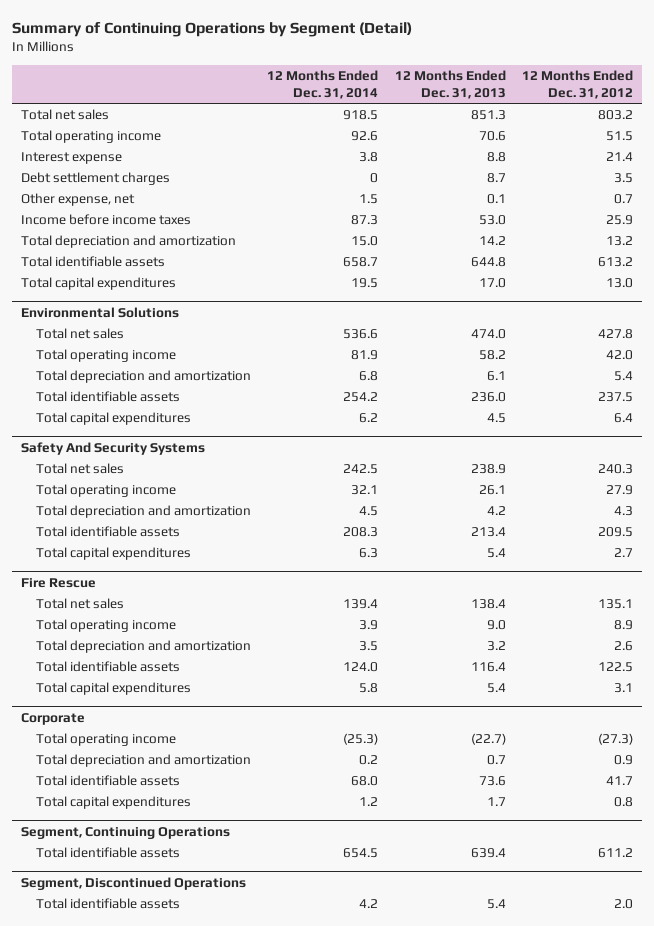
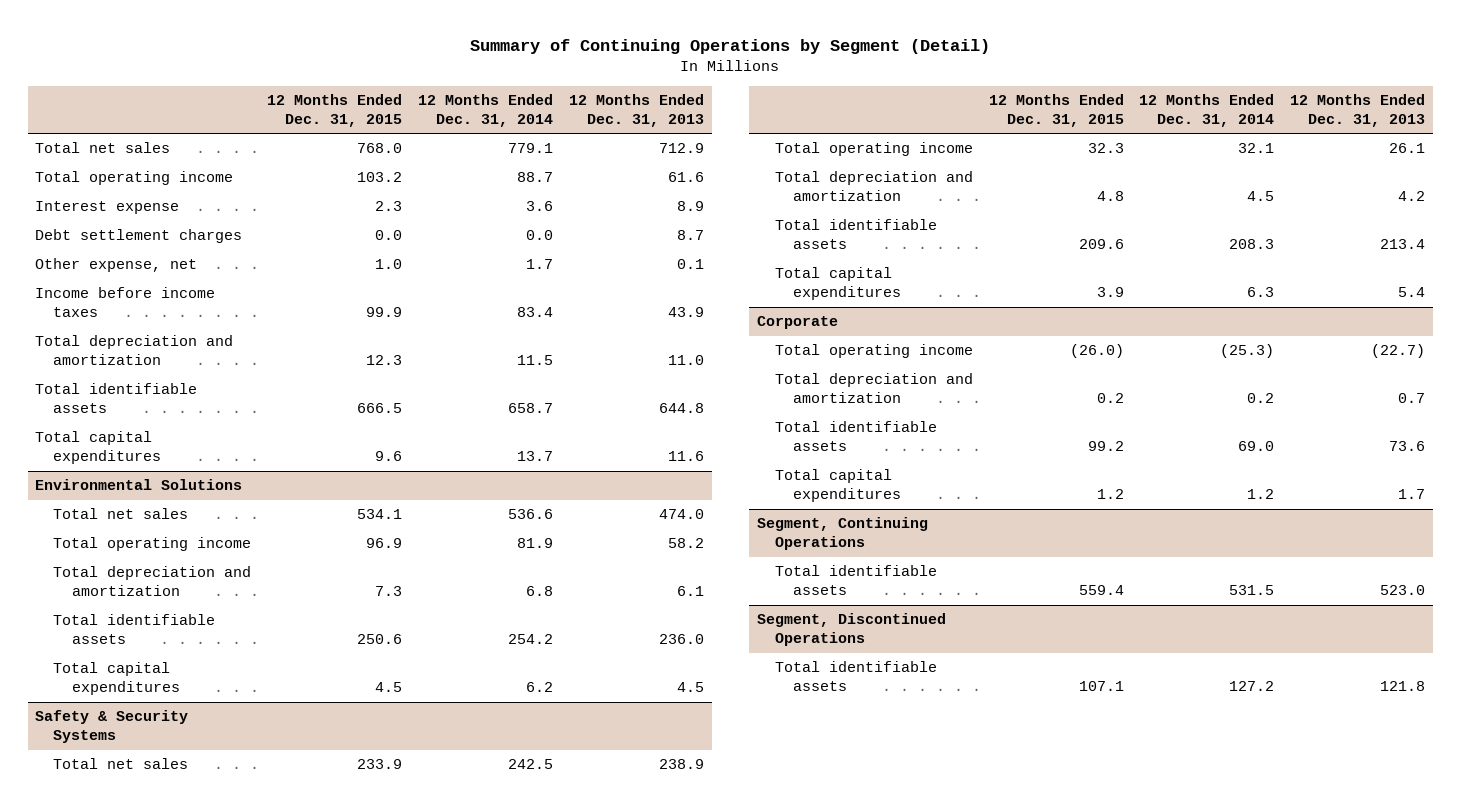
- | 12 Months Ended Dec. 31, 2014 | 12 Months Ended Dec. 31, 2013 | 12 Months Ended Dec. 31, 2012
+ | 12 Months Ended Dec. 31, 2015 | 12 Months Ended Dec. 31, 2014 | 12 Months Ended Dec. 31, 2013
- Total net sales | 918.5 | 851.3 | 803.2
- Total operating income | 92.6 | 70.6 | 51.5
- Interest expense | 3.8 | 8.8 | 21.4
- Debt settlement charges | 0 | 8.7 | 3.5
- Other expense, net | 1.5 | 0.1 | 0.7
- Income before income taxes | 87.3 | 53.0 | 25.9
- Total depreciation and amortization | 15.0 | 14.2 | 13.2
+ Total net sales | 768.0 | 779.1 | 712.9
+ Total operating income | 103.2 | 88.7 | 61.6
+ Interest expense | 2.3 | 3.6 | 8.9
+ Debt settlement charges | 0.0 | 0.0 | 8.7
+ Other expense, net | 1.0 | 1.7 | 0.1
+ Income before income taxes | 99.9 | 83.4 | 43.9
+ Total depreciation and amortization | 12.3 | 11.5 | 11.0
- Total capital expenditures | 19.5 | 17.0 | 13.0
+ Total capital expenditures | 9.6 | 13.7 | 11.6
- Safety And Security Systems
+ Safety & Security Systems
- Fire Rescue
- Total net sales | 139.4 | 138.4 | 135.1
- Total operating income | 3.9 | 9.0 | 8.9
- Total depreciation and amortization | 3.5 | 3.2 | 2.6
- Total identifiable assets | 124.0 | 116.4 | 122.5
- Total capital expenditures | 5.8 | 5.4 | 3.1
@ Corporate
- Total identifiable assets | 68.0 | 73.6 | 41.7
+ Total identifiable assets | 99.2 | 69.0 | 73.6
@ Segment, Continuing Operations
- Total identifiable assets | 654.5 | 639.4 | 611.2
+ Total identifiable assets | 559.4 | 531.5 | 523.0
@ Segment, Discontinued Operations
- Total identifiable assets | 4.2 | 5.4 | 2.0
+ Total identifiable assets | 107.1 | 127.2 | 121.8

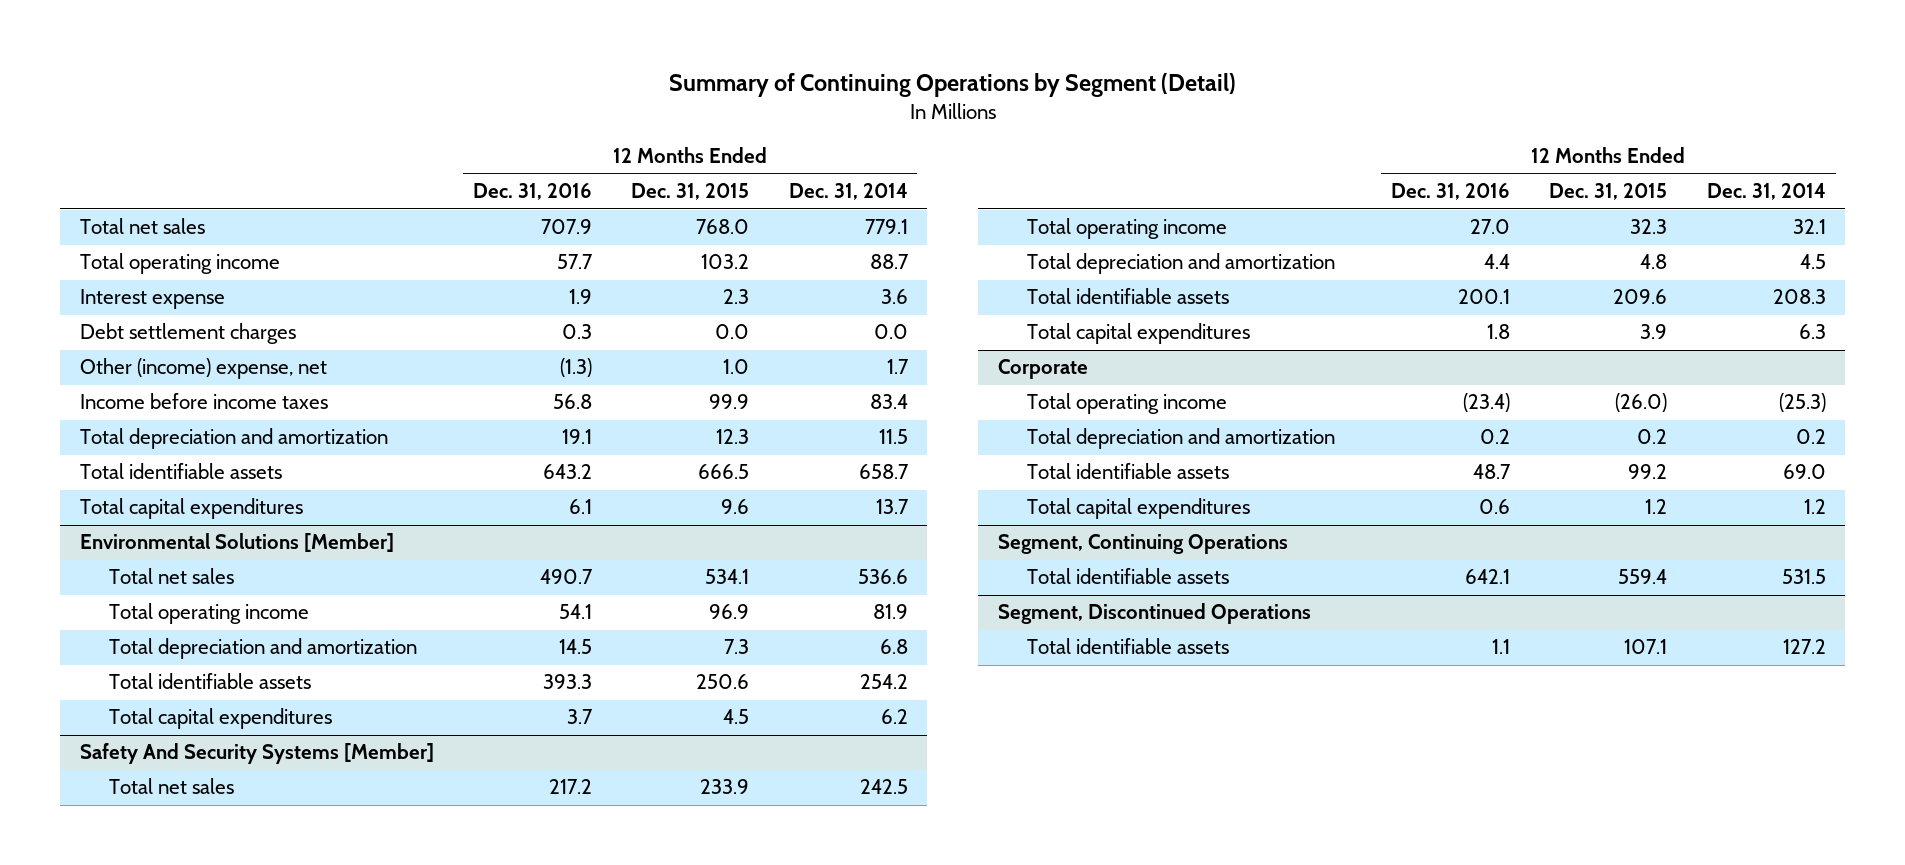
- | 12 Months Ended Dec. 31, 2015 | 12 Months Ended Dec. 31, 2014 | 12 Months Ended Dec. 31, 2013
+ | 12 Months Ended Dec. 31, 2016 | 12 Months Ended Dec. 31, 2015 | 12 Months Ended Dec. 31, 2014
- Other expense, net | 1.0 | 1.7 | 0.1
+ Other (income) expense, net | (1.3) | 1.0 | 1.7
- Environmental Solutions
+ Environmental Solutions [Member]
- Safety & Security Systems
+ Safety And Security Systems [Member]

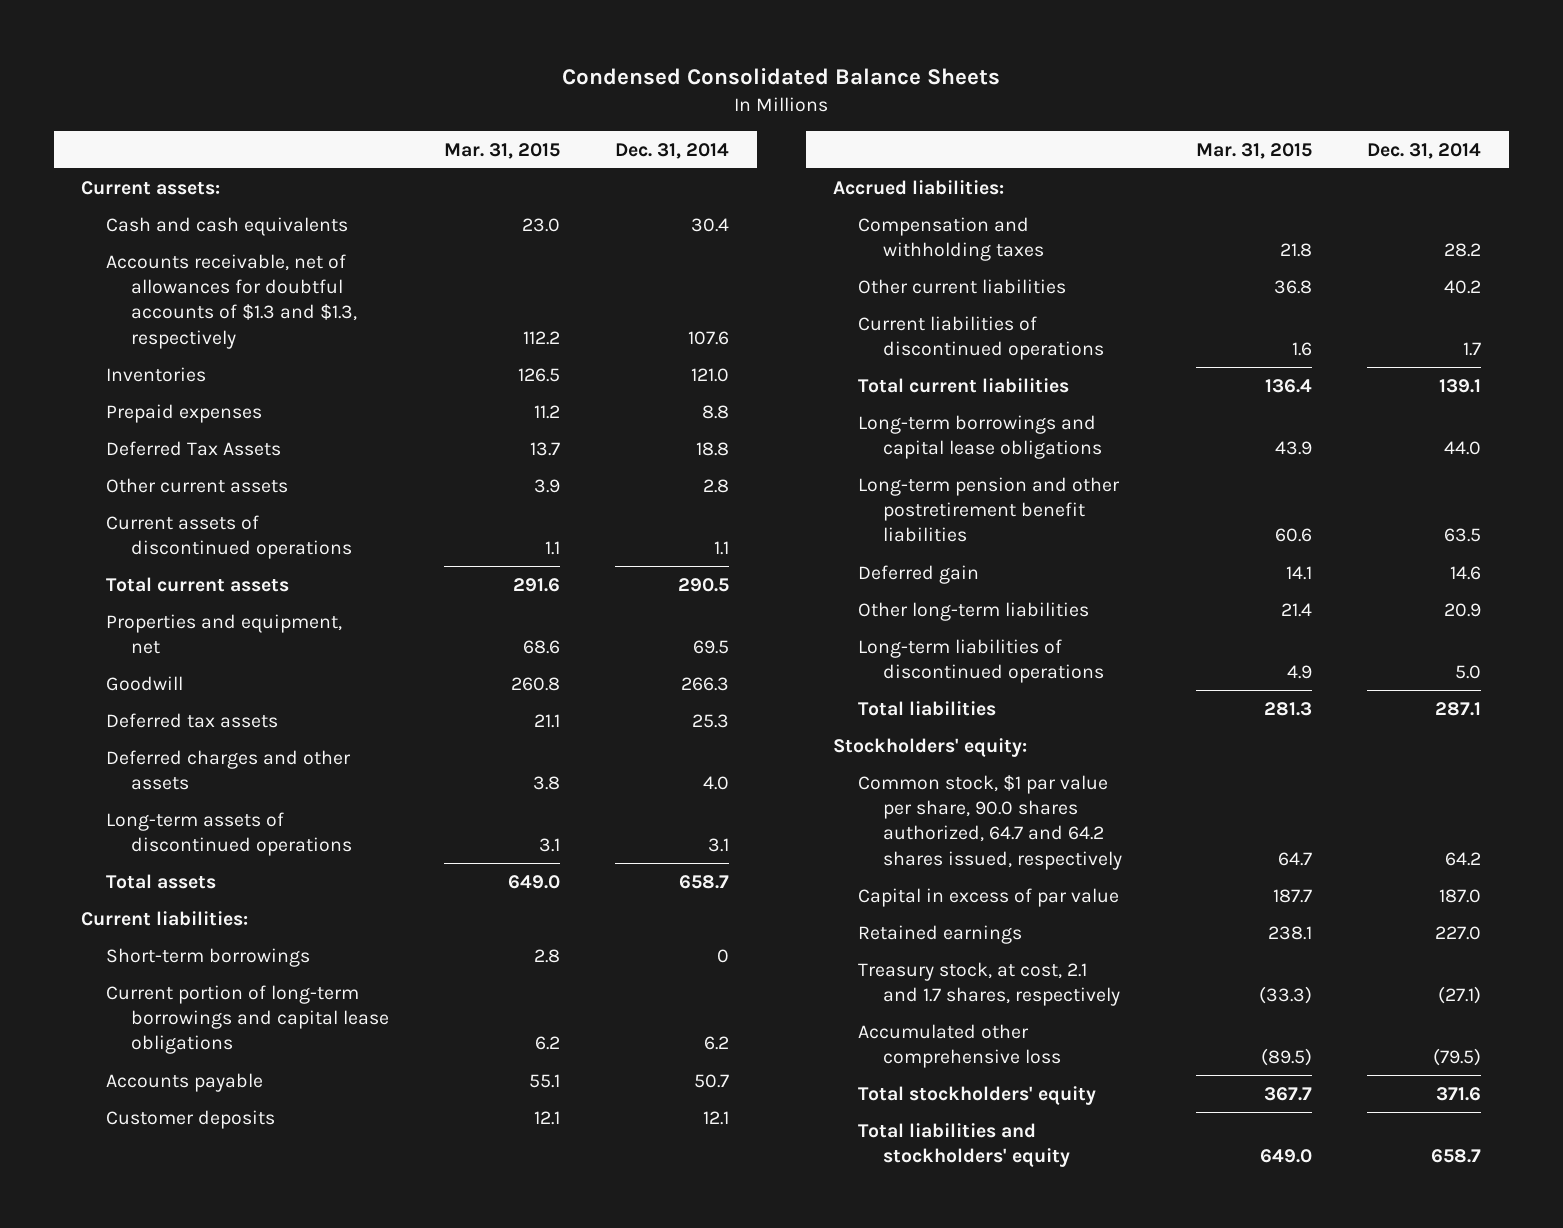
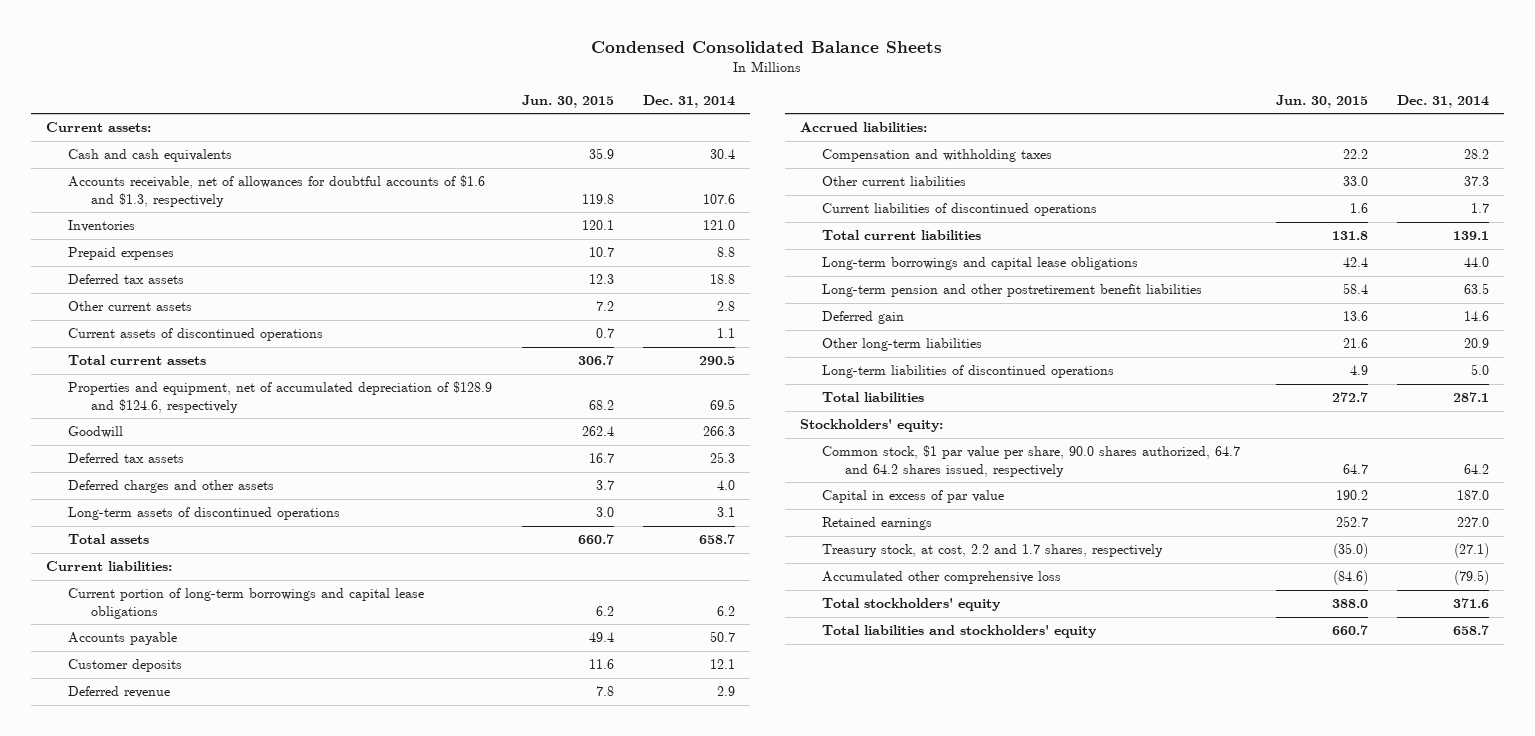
- | Mar. 31, 2015 | Dec. 31, 2014
+ | Jun. 30, 2015 | Dec. 31, 2014
- Accounts receivable, net of allowances for doubtful accounts of $1.3 and $1.3, respectively | 112.2 | 107.6
+ Accounts receivable, net of allowances for doubtful accounts of $1.6 and $1.3, respectively | 119.8 | 107.6
- Deferred Tax Assets | 13.7 | 18.8
+ Deferred tax assets | 12.3 | 18.8
- Properties and equipment, net | 68.6 | 69.5
+ Properties and equipment, net of accumulated depreciation of $128.9 and $124.6, respectively | 68.2 | 69.5
- Short-term borrowings | 2.8 | 0
+ Deferred revenue | 7.8 | 2.9
- Other current liabilities | 36.8 | 40.2
+ Other current liabilities | 33.0 | 37.3
- Treasury stock, at cost, 2.1 and 1.7 shares, respectively | (33.3) | (27.1)
+ Treasury stock, at cost, 2.2 and 1.7 shares, respectively | (35.0) | (27.1)

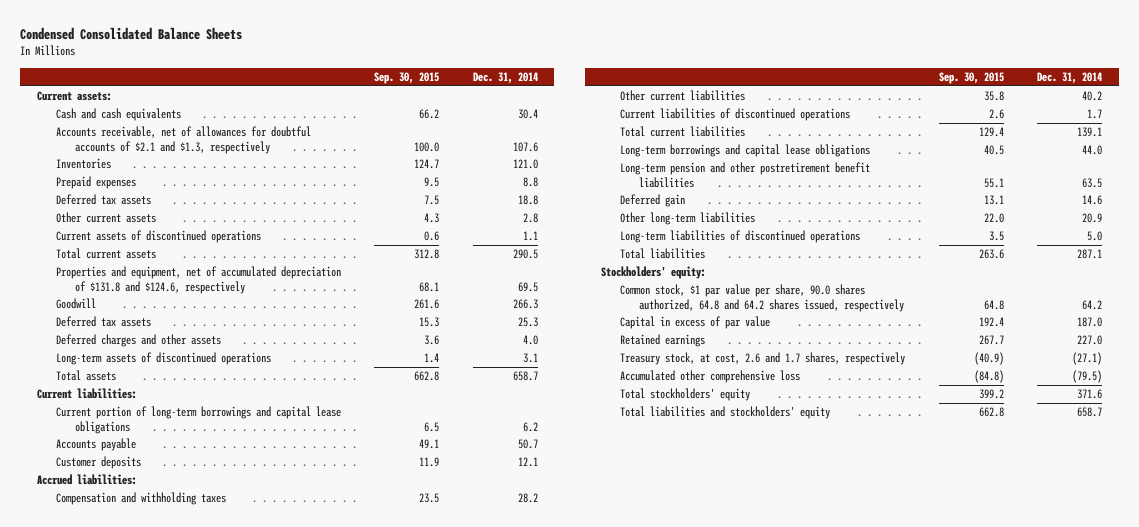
- | Jun. 30, 2015 | Dec. 31, 2014
+ | Sep. 30, 2015 | Dec. 31, 2014
- Accounts receivable, net of allowances for doubtful accounts of $1.6 and $1.3, respectively | 119.8 | 107.6
+ Accounts receivable, net of allowances for doubtful accounts of $2.1 and $1.3, respectively | 100.0 | 107.6
- Properties and equipment, net of accumulated depreciation of $128.9 and $124.6, respectively | 68.2 | 69.5
+ Properties and equipment, net of accumulated depreciation of $131.8 and $124.6, respectively | 68.1 | 69.5
- Deferred revenue | 7.8 | 2.9
- Other current liabilities | 33.0 | 37.3
+ Other current liabilities | 35.8 | 40.2
- Common stock, $1 par value per share, 90.0 shares authorized, 64.7 and 64.2 shares issued, respectively | 64.7 | 64.2
+ Common stock, $1 par value per share, 90.0 shares authorized, 64.8 and 64.2 shares issued, respectively | 64.8 | 64.2
- Treasury stock, at cost, 2.2 and 1.7 shares, respectively | (35.0) | (27.1)
+ Treasury stock, at cost, 2.6 and 1.7 shares, respectively | (40.9) | (27.1)

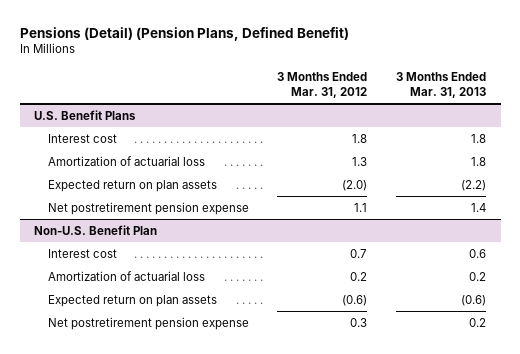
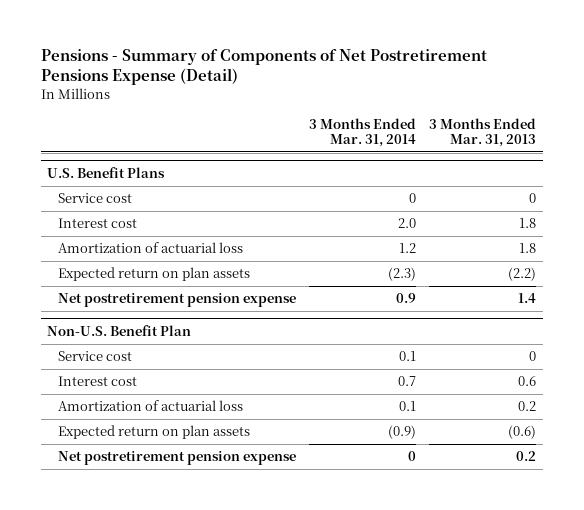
- Pensions (Detail) (Pension Plans, Defined Benefit)
+ Pensions - Summary of Components of Net Postretirement Pensions Expense (Detail)
- | 3 Months Ended Mar. 31, 2012 | 3 Months Ended Mar. 31, 2013
+ | 3 Months Ended Mar. 31, 2014 | 3 Months Ended Mar. 31, 2013
@ U.S. Benefit Plans
+ Service cost | 0 | 0
@ Non-U.S. Benefit Plan
+ Service cost | 0.1 | 0

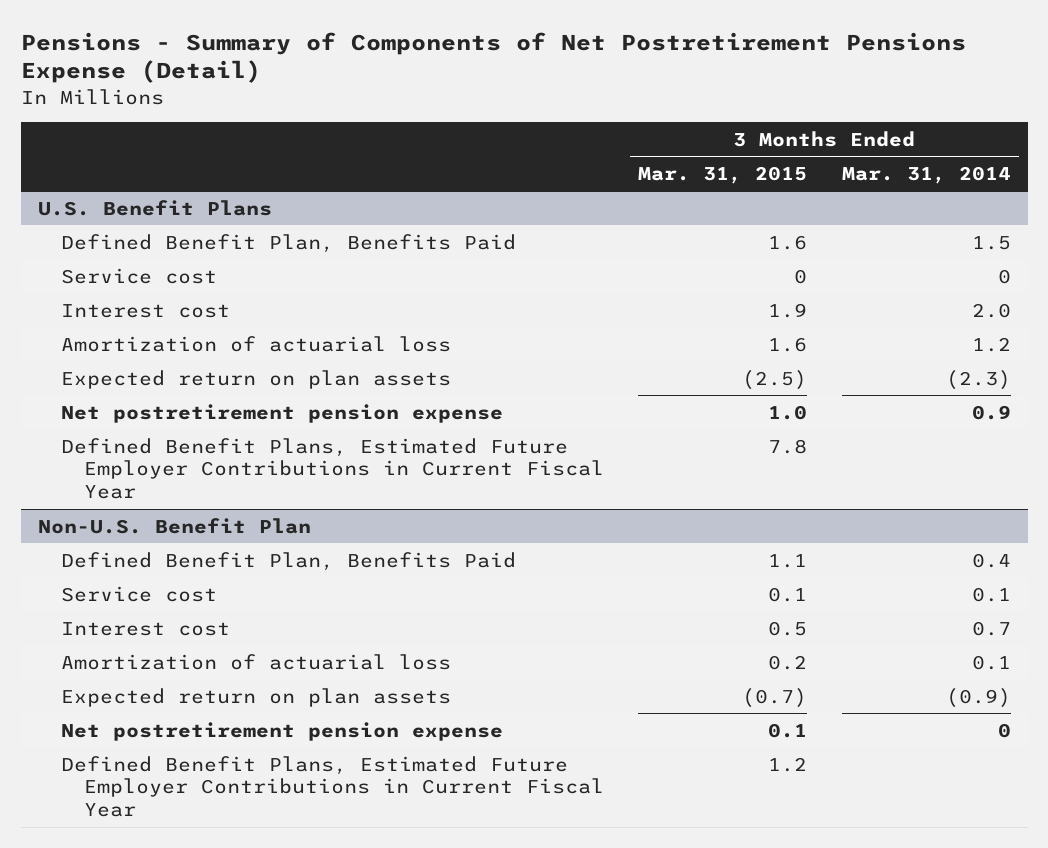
- | 3 Months Ended Mar. 31, 2014 | 3 Months Ended Mar. 31, 2013
+ | 3 Months Ended Mar. 31, 2015 | 3 Months Ended Mar. 31, 2014
@ U.S. Benefit Plans
+ Defined Benefit Plan, Benefits Paid | 1.6 | 1.5
+ Defined Benefit Plans, Estimated Future Employer Contributions in Current Fiscal Year | 7.8 |
@ Non-U.S. Benefit Plan
+ Defined Benefit Plan, Benefits Paid | 1.1 | 0.4
+ Defined Benefit Plans, Estimated Future Employer Contributions in Current Fiscal Year | 1.2 |

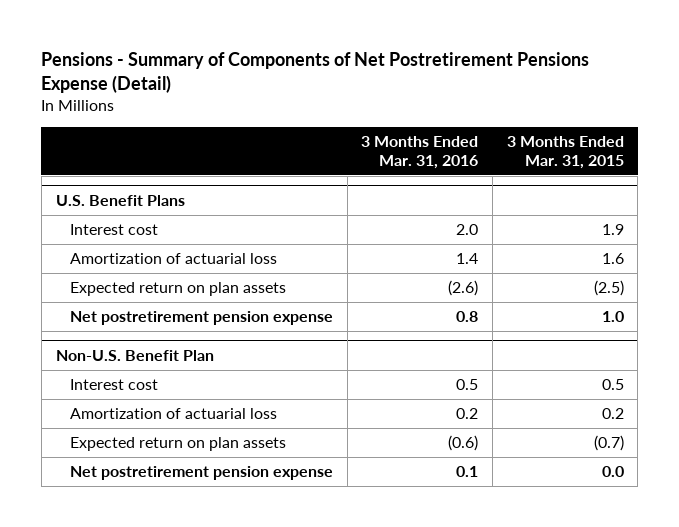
- | 3 Months Ended Mar. 31, 2015 | 3 Months Ended Mar. 31, 2014
+ | 3 Months Ended Mar. 31, 2016 | 3 Months Ended Mar. 31, 2015
@ U.S. Benefit Plans
- Defined Benefit Plan, Benefits Paid | 1.6 | 1.5
- Service cost | 0 | 0
- Defined Benefit Plans, Estimated Future Employer Contributions in Current Fiscal Year | 7.8 |
@ Non-U.S. Benefit Plan
- Defined Benefit Plan, Benefits Paid | 1.1 | 0.4
- Service cost | 0.1 | 0.1
- Net postretirement pension expense | 0.1 | 0
- Defined Benefit Plans, Estimated Future Employer Contributions in Current Fiscal Year | 1.2 |
+ Net postretirement pension expense | 0.1 | 0.0

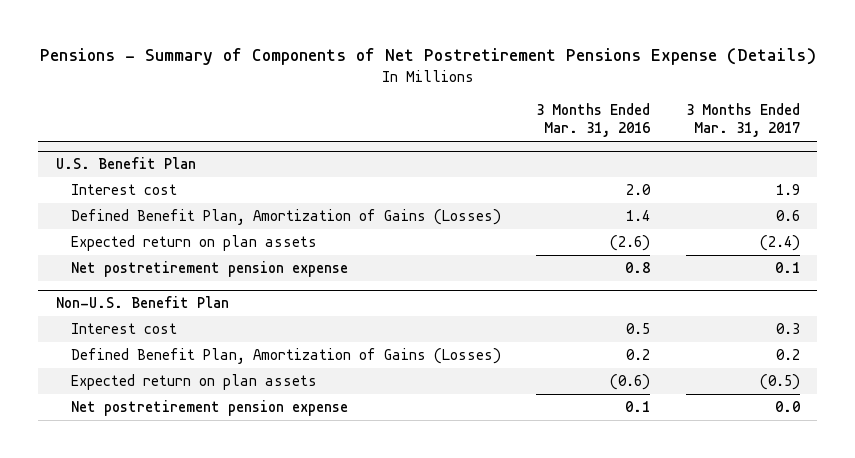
- Pensions - Summary of Components of Net Postretirement Pensions Expense (Detail)
+ Pensions - Summary of Components of Net Postretirement Pensions Expense (Details)
- | 3 Months Ended Mar. 31, 2016 | 3 Months Ended Mar. 31, 2015
+ | 3 Months Ended Mar. 31, 2016 | 3 Months Ended Mar. 31, 2017
- U.S. Benefit Plans
+ U.S. Benefit Plan
- Amortization of actuarial loss | 1.4 | 1.6
+ Defined Benefit Plan, Amortization of Gains (Losses) | 1.4 | 0.6
@ Non-U.S. Benefit Plan
- Amortization of actuarial loss | 0.2 | 0.2
+ Defined Benefit Plan, Amortization of Gains (Losses) | 0.2 | 0.2

